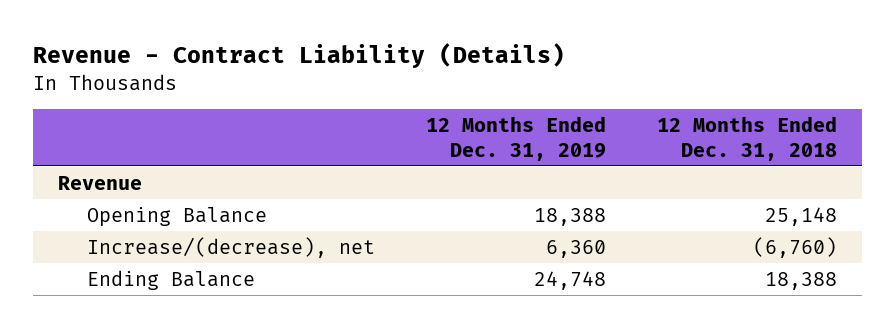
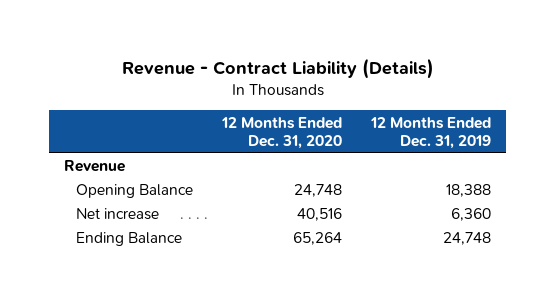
- | 12 Months Ended Dec. 31, 2019 | 12 Months Ended Dec. 31, 2018
+ | 12 Months Ended Dec. 31, 2020 | 12 Months Ended Dec. 31, 2019
- Increase/(decrease), net | 6,360 | (6,760)
+ Net increase | 40,516 | 6,360

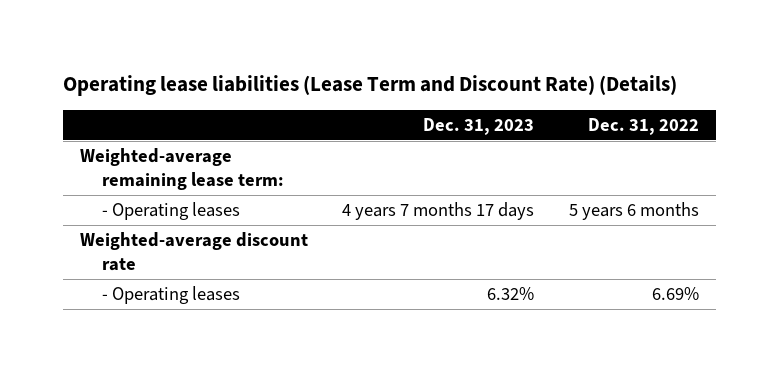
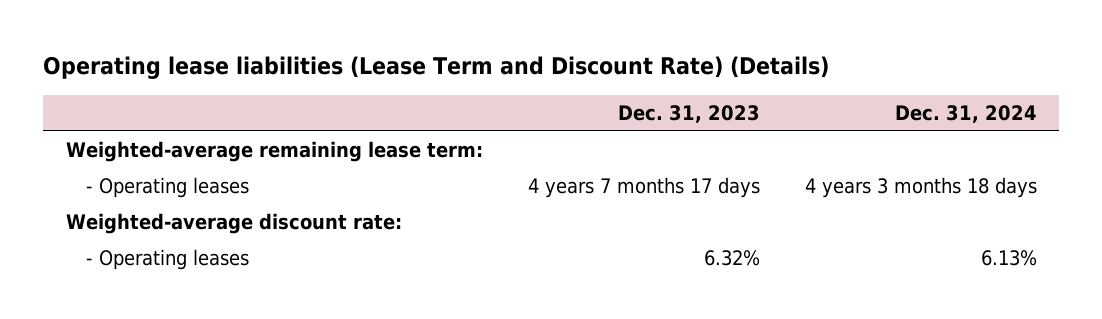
- | Dec. 31, 2023 | Dec. 31, 2022
+ | Dec. 31, 2023 | Dec. 31, 2024
- Weighted-average discount rate
+ Weighted-average discount rate:

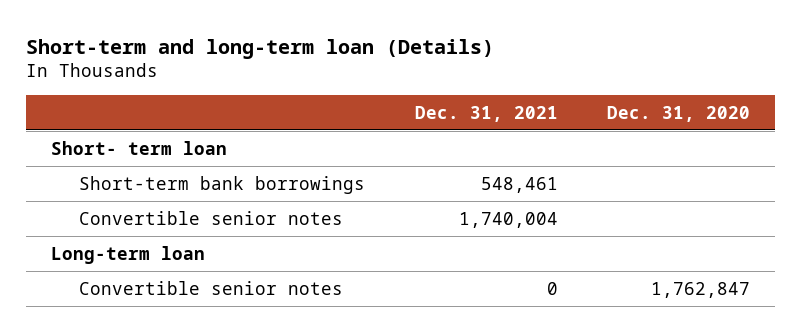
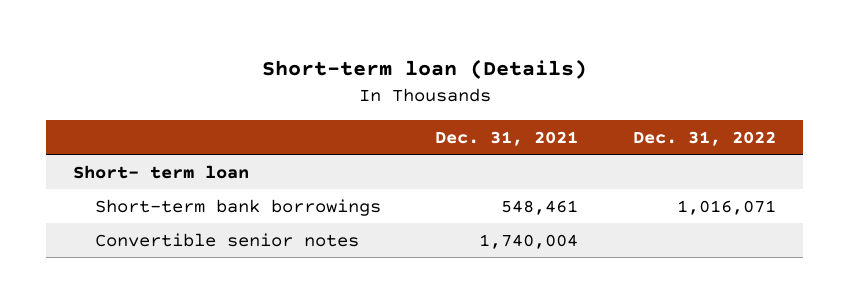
- Short-term and long-term loan (Details)
+ Short-term loan (Details)
- | Dec. 31, 2021 | Dec. 31, 2020
+ | Dec. 31, 2021 | Dec. 31, 2022
- Long-term loan
- Convertible senior notes | 0 | 1,762,847

